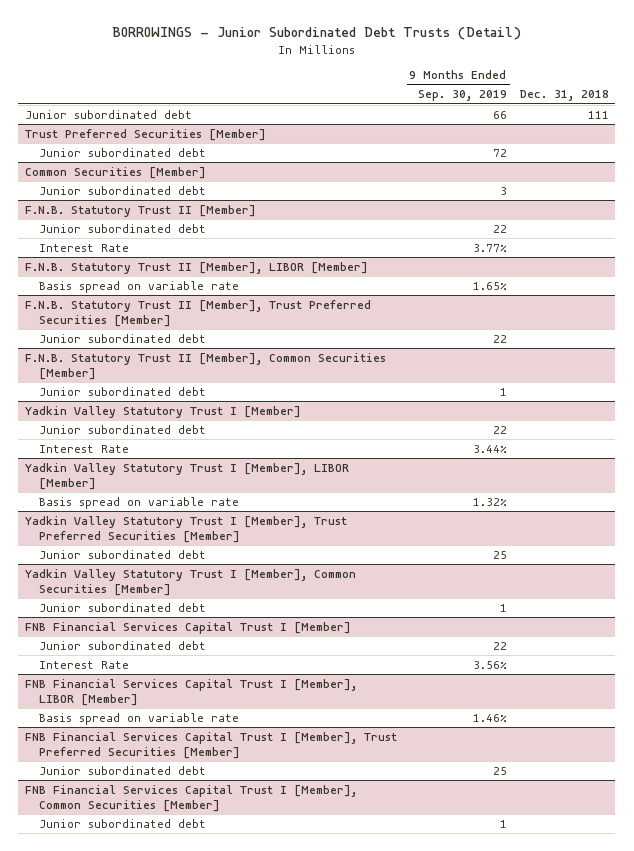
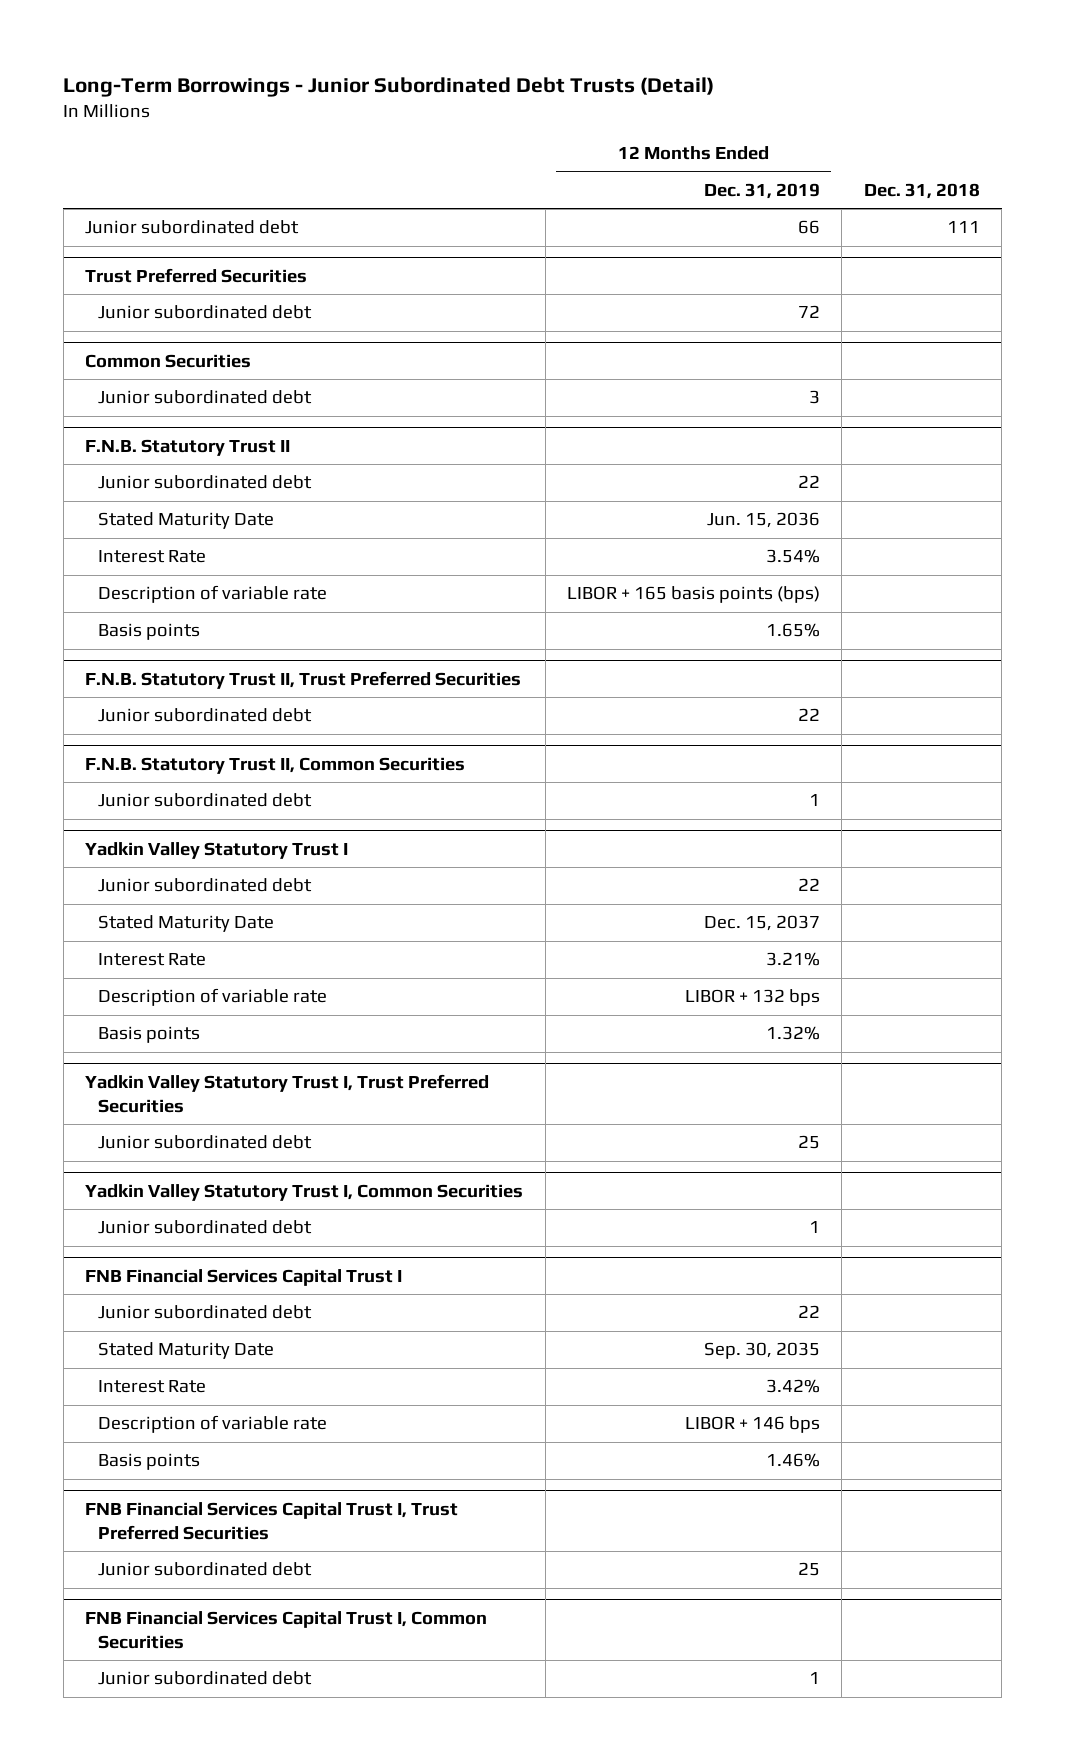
- BORROWINGS - Junior Subordinated Debt Trusts (Detail)
+ Long-Term Borrowings - Junior Subordinated Debt Trusts (Detail)
- | 9 Months Ended Sep. 30, 2019 | Dec. 31, 2018
+ | 12 Months Ended Dec. 31, 2019 | Dec. 31, 2018
- Trust Preferred Securities [Member]
+ Trust Preferred Securities
- Common Securities [Member]
+ Common Securities
- F.N.B. Statutory Trust II [Member]
+ F.N.B. Statutory Trust II
+ Stated Maturity Date | Jun. 15, 2036 |
- F.N.B. Statutory Trust II [Member], LIBOR [Member]
- Basis spread on variable rate | 1.65% |
- F.N.B. Statutory Trust II [Member], Trust Preferred Securities [Member]
+ Description of variable rate | LIBOR + 165 basis points (bps) |
+ Basis points | 1.65% |
+ F.N.B. Statutory Trust II, Trust Preferred Securities
- F.N.B. Statutory Trust II [Member], Common Securities [Member]
+ F.N.B. Statutory Trust II, Common Securities
- Yadkin Valley Statutory Trust I [Member]
+ Yadkin Valley Statutory Trust I
+ Stated Maturity Date | Dec. 15, 2037 |
- Yadkin Valley Statutory Trust I [Member], LIBOR [Member]
- Basis spread on variable rate | 1.32% |
- Yadkin Valley Statutory Trust I [Member], Trust Preferred Securities [Member]
+ Description of variable rate | LIBOR + 132 bps |
+ Basis points | 1.32% |
+ Yadkin Valley Statutory Trust I, Trust Preferred Securities
- Yadkin Valley Statutory Trust I [Member], Common Securities [Member]
+ Yadkin Valley Statutory Trust I, Common Securities
- FNB Financial Services Capital Trust I [Member]
+ FNB Financial Services Capital Trust I
+ Stated Maturity Date | Sep. 30, 2035 |
- FNB Financial Services Capital Trust I [Member], LIBOR [Member]
- Basis spread on variable rate | 1.46% |
- FNB Financial Services Capital Trust I [Member], Trust Preferred Securities [Member]
+ Description of variable rate | LIBOR + 146 bps |
+ Basis points | 1.46% |
+ FNB Financial Services Capital Trust I, Trust Preferred Securities
- FNB Financial Services Capital Trust I [Member], Common Securities [Member]
+ FNB Financial Services Capital Trust I, Common Securities

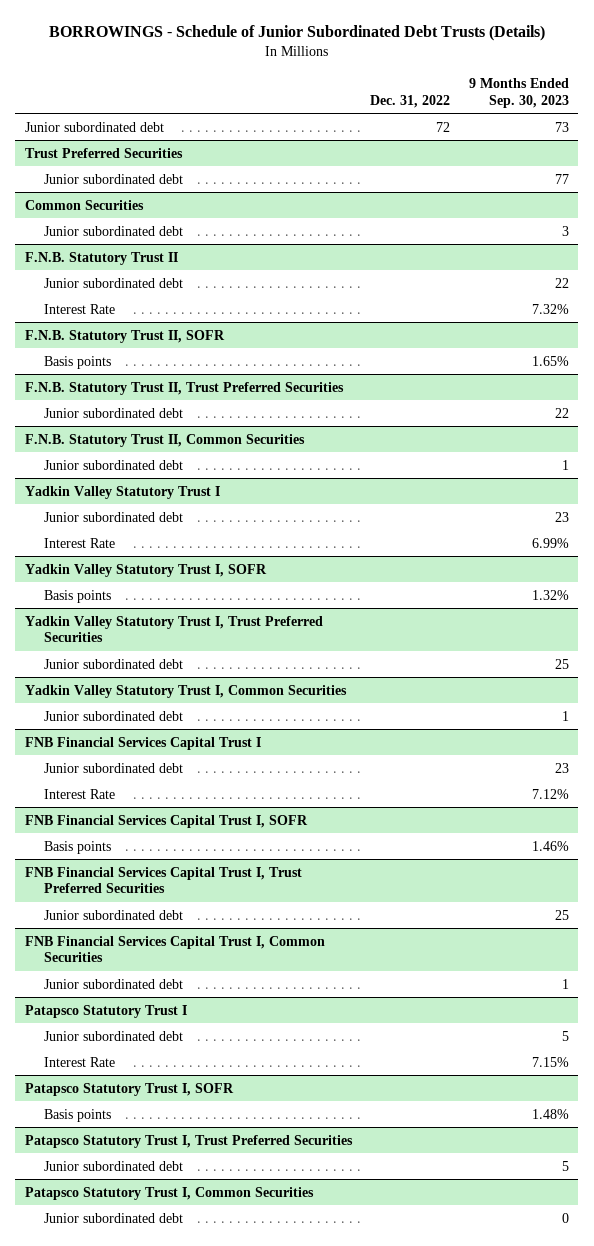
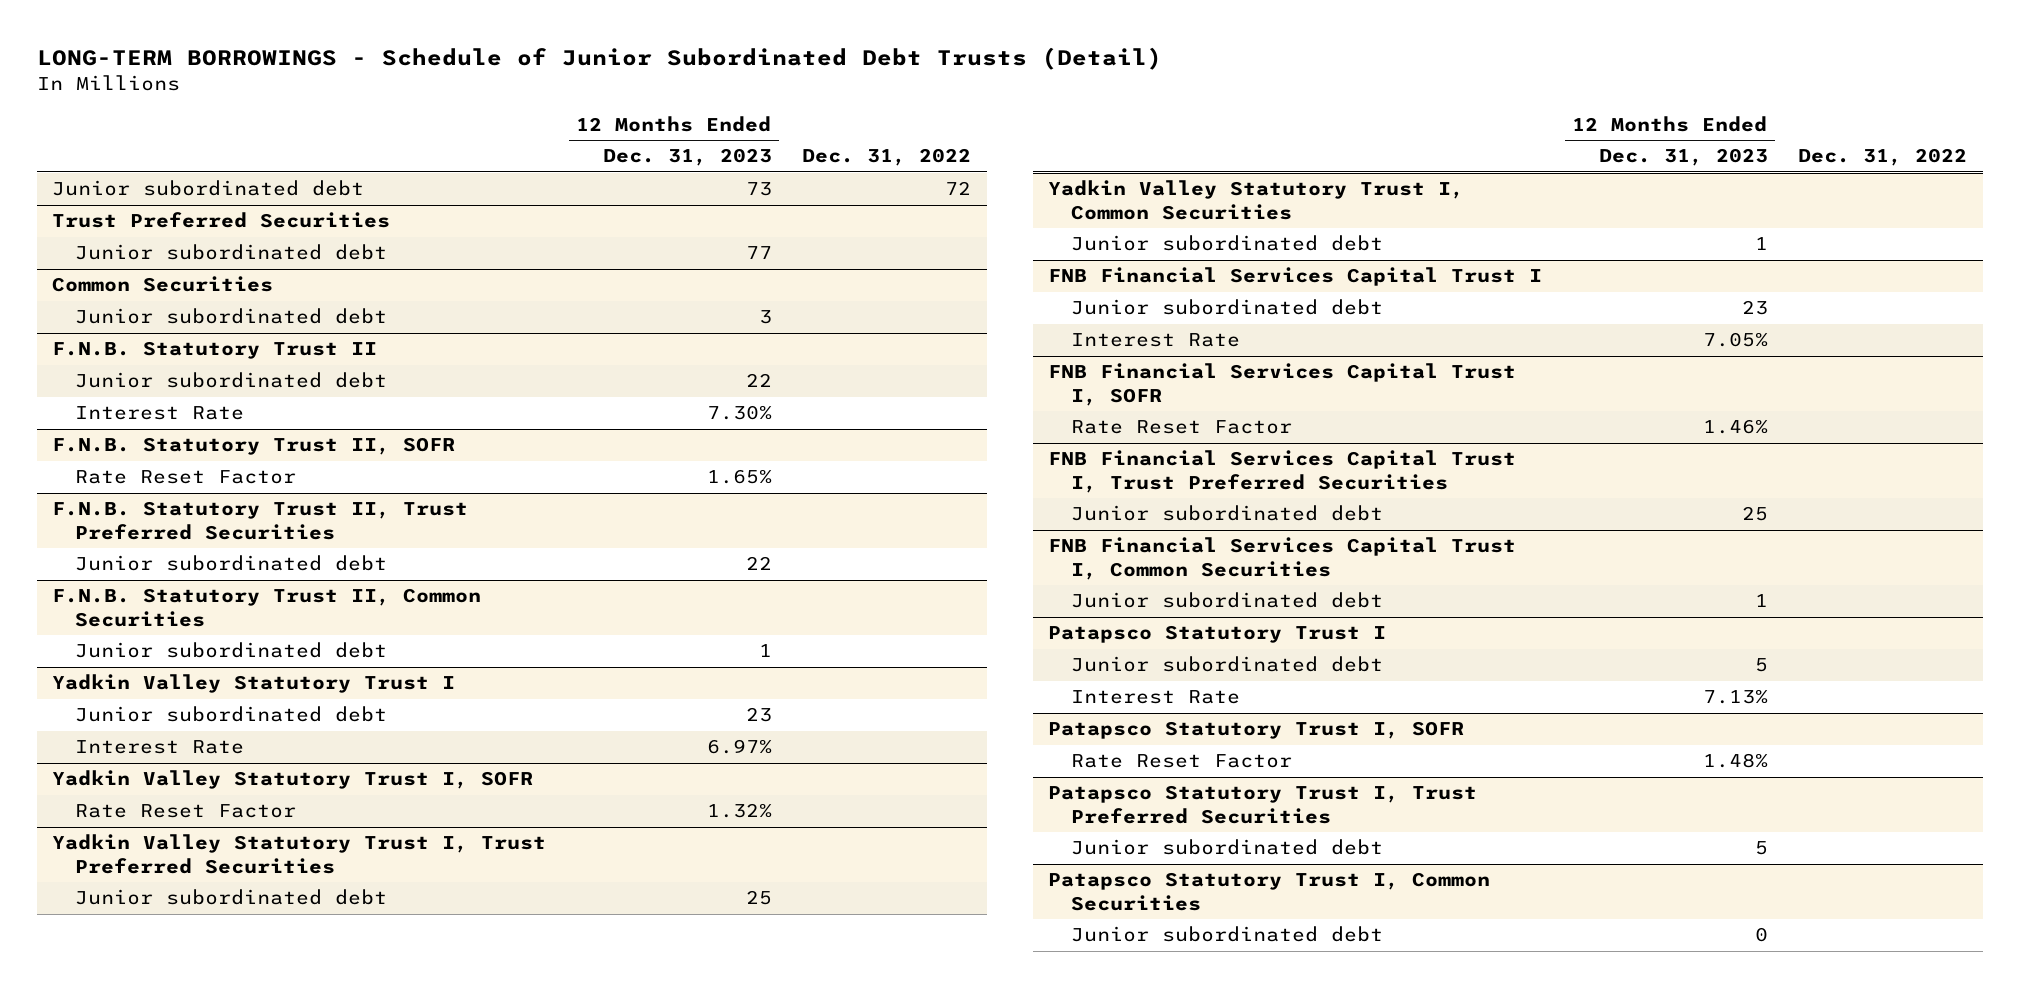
- BORROWINGS - Schedule of Junior Subordinated Debt Trusts (Details)
+ LONG-TERM BORROWINGS - Schedule of Junior Subordinated Debt Trusts (Detail)
- | Dec. 31, 2022 | 9 Months Ended Sep. 30, 2023
+ | 12 Months Ended Dec. 31, 2023 | Dec. 31, 2022
@ F.N.B. Statutory Trust II, SOFR
- Basis points | | 1.65%
+ Rate Reset Factor | 1.65% |
@ Yadkin Valley Statutory Trust I, SOFR
- Basis points | | 1.32%
+ Rate Reset Factor | 1.32% |
@ FNB Financial Services Capital Trust I, SOFR
- Basis points | | 1.46%
+ Rate Reset Factor | 1.46% |
@ Patapsco Statutory Trust I, SOFR
- Basis points | | 1.48%
+ Rate Reset Factor | 1.48% |

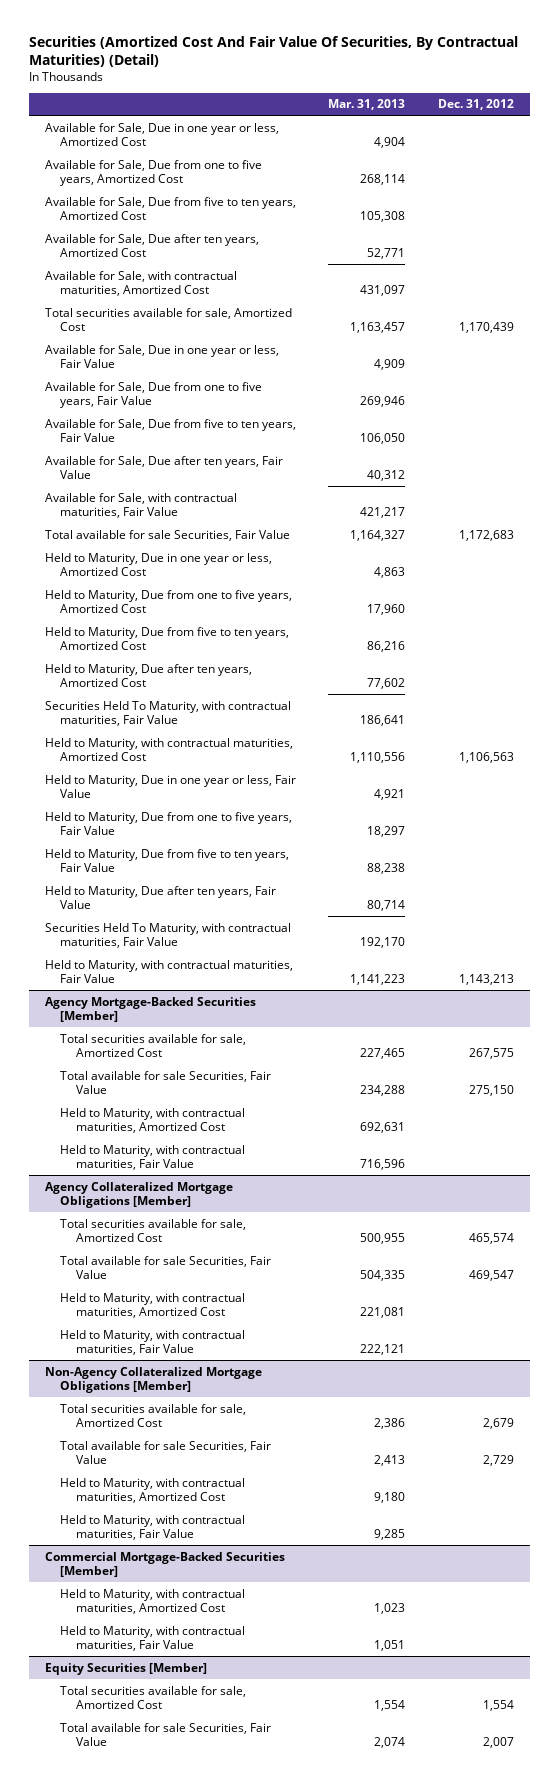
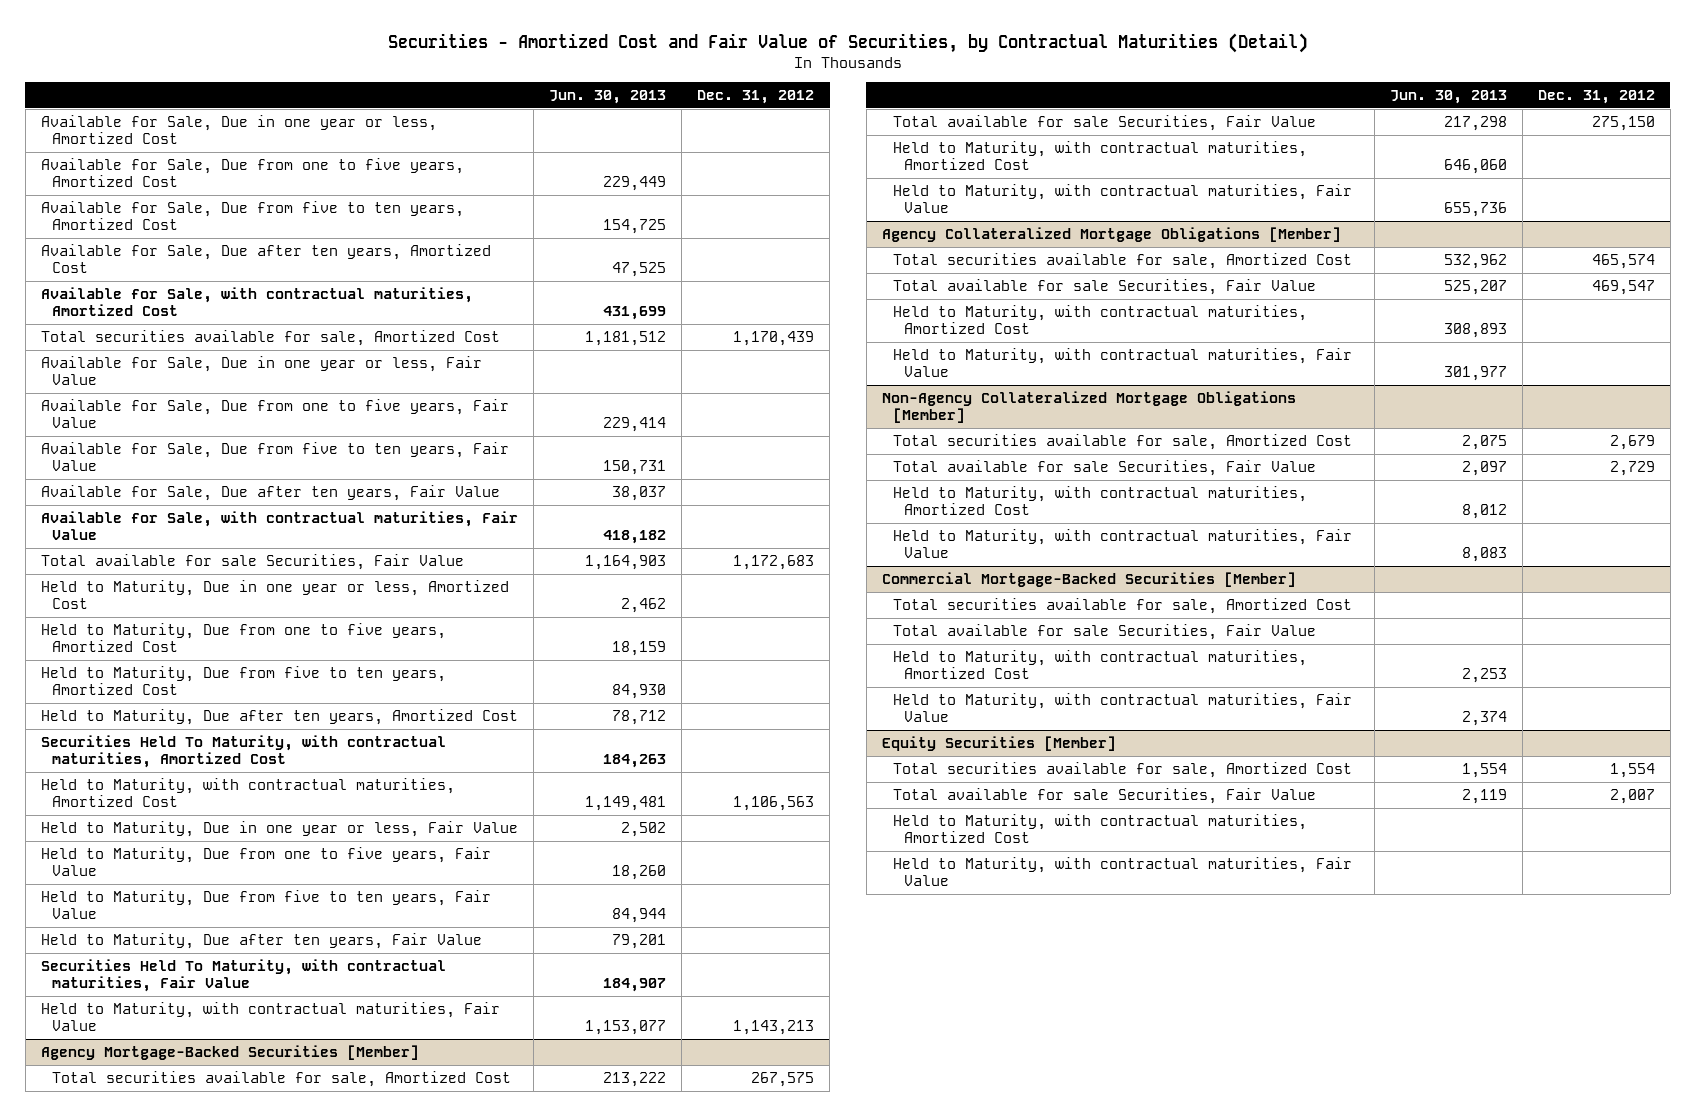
- Securities (Amortized Cost And Fair Value Of Securities, By Contractual Maturities) (Detail)
+ Securities - Amortized Cost and Fair Value of Securities, by Contractual Maturities (Detail)
- | Mar. 31, 2013 | Dec. 31, 2012
+ | Jun. 30, 2013 | Dec. 31, 2012
- Securities Held To Maturity, with contractual maturities, Fair Value | 186,641 |
+ Securities Held To Maturity, with contractual maturities, Amortized Cost | 184,263 |
@ Commercial Mortgage-Backed Securities [Member]
+ Total securities available for sale, Amortized Cost
+ Total available for sale Securities, Fair Value
@ Equity Securities [Member]
+ Held to Maturity, with contractual maturities, Amortized Cost
+ Held to Maturity, with contractual maturities, Fair Value

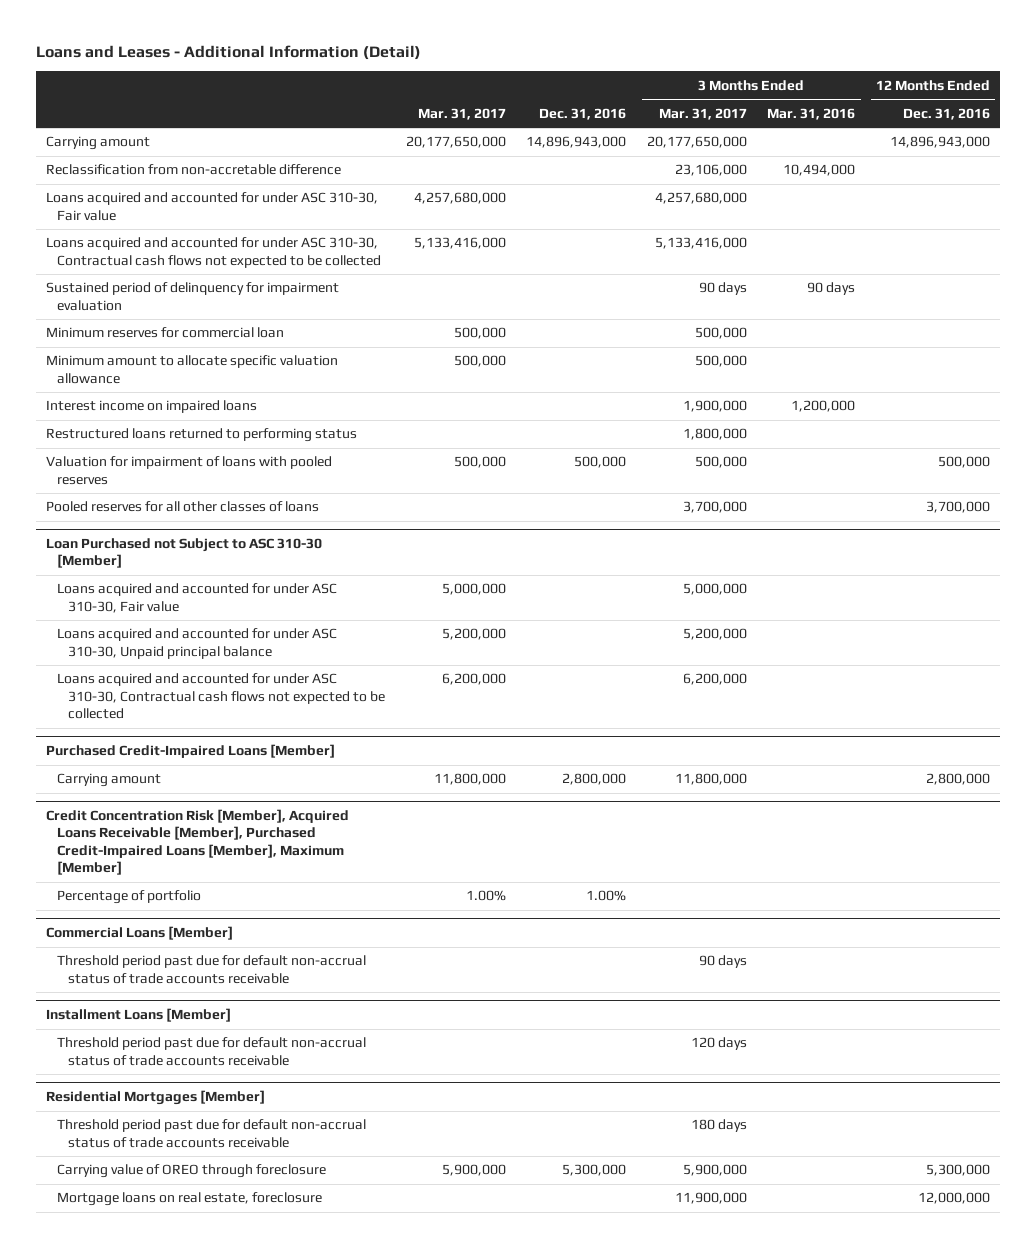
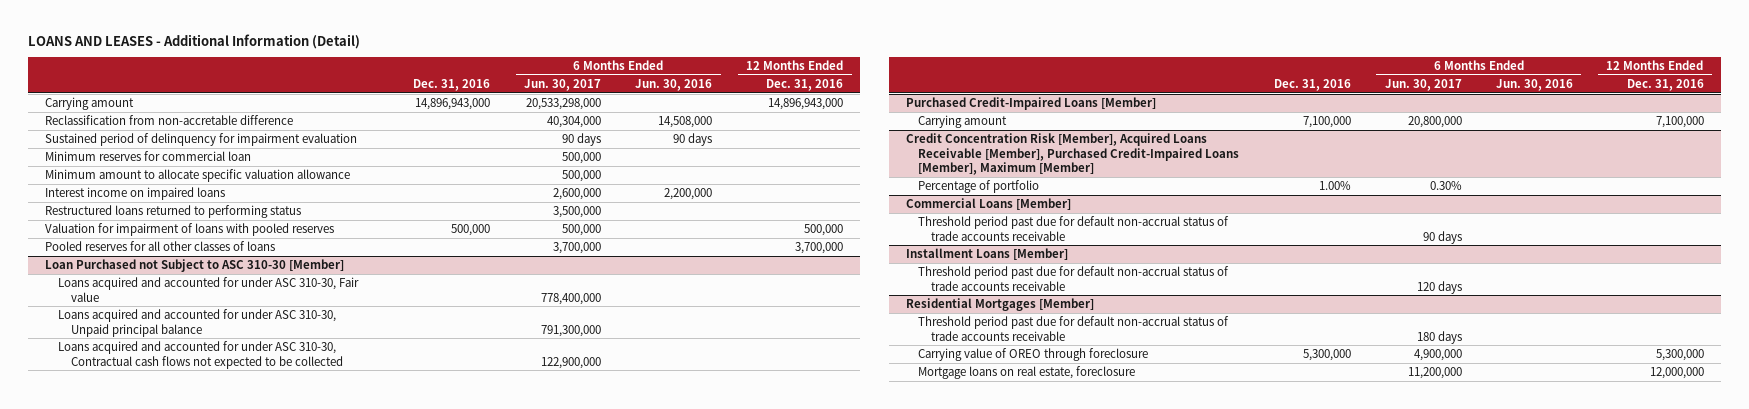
- Loans and Leases - Additional Information (Detail)
+ LOANS AND LEASES - Additional Information (Detail)
- | Mar. 31, 2017 | Dec. 31, 2016 | 3 Months Ended Mar. 31, 2017 | 3 Months Ended Mar. 31, 2016 | 12 Months Ended Dec. 31, 2016
+ | Dec. 31, 2016 | 6 Months Ended Jun. 30, 2017 | 6 Months Ended Jun. 30, 2016 | 12 Months Ended Dec. 31, 2016
- Loans acquired and accounted for under ASC 310-30, Fair value | 4,257,680,000 | | 4,257,680,000 | |
- Loans acquired and accounted for under ASC 310-30, Contractual cash flows not expected to be collected | 5,133,416,000 | | 5,133,416,000 | |
@ Purchased Credit-Impaired Loans [Member]
- Carrying amount | 11,800,000 | 2,800,000 | 11,800,000 | | 2,800,000
+ Carrying amount | 7,100,000 | 20,800,000 | | 7,100,000

